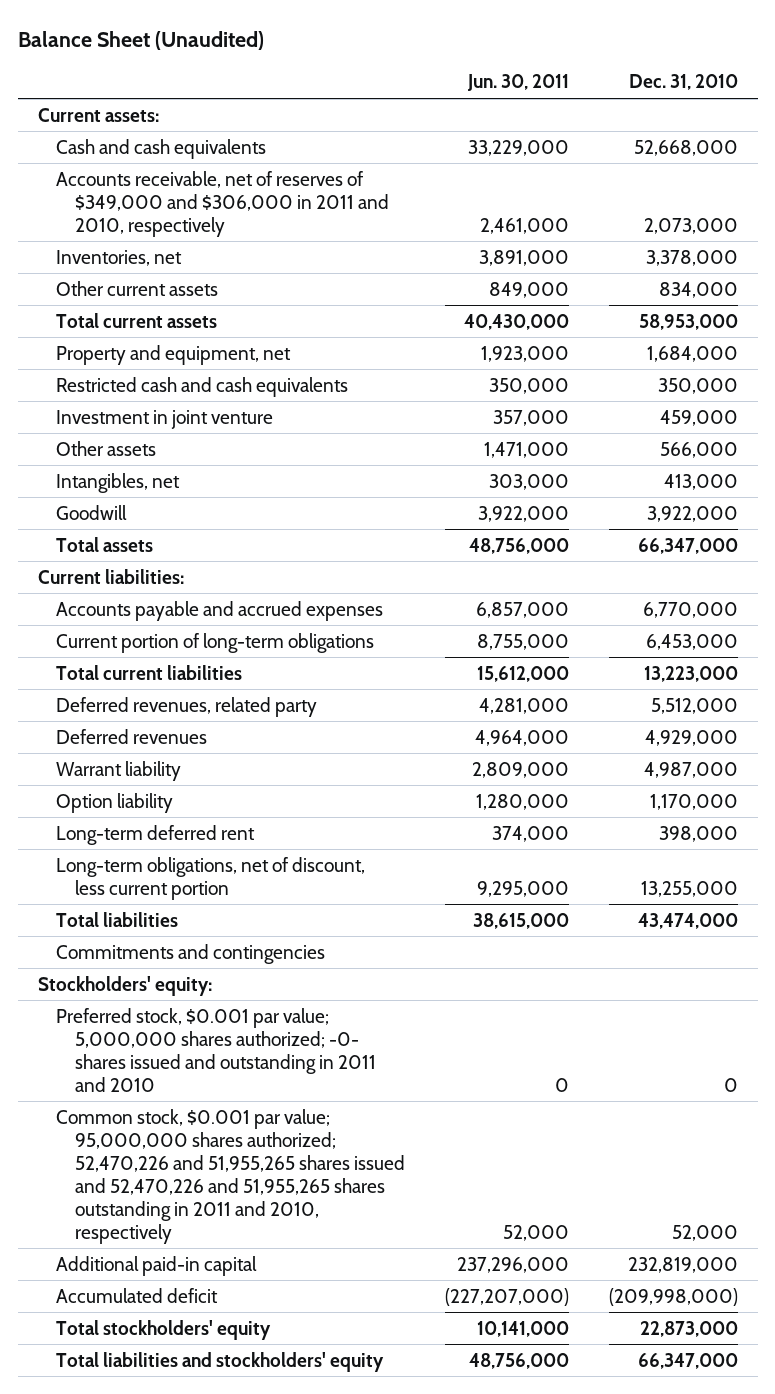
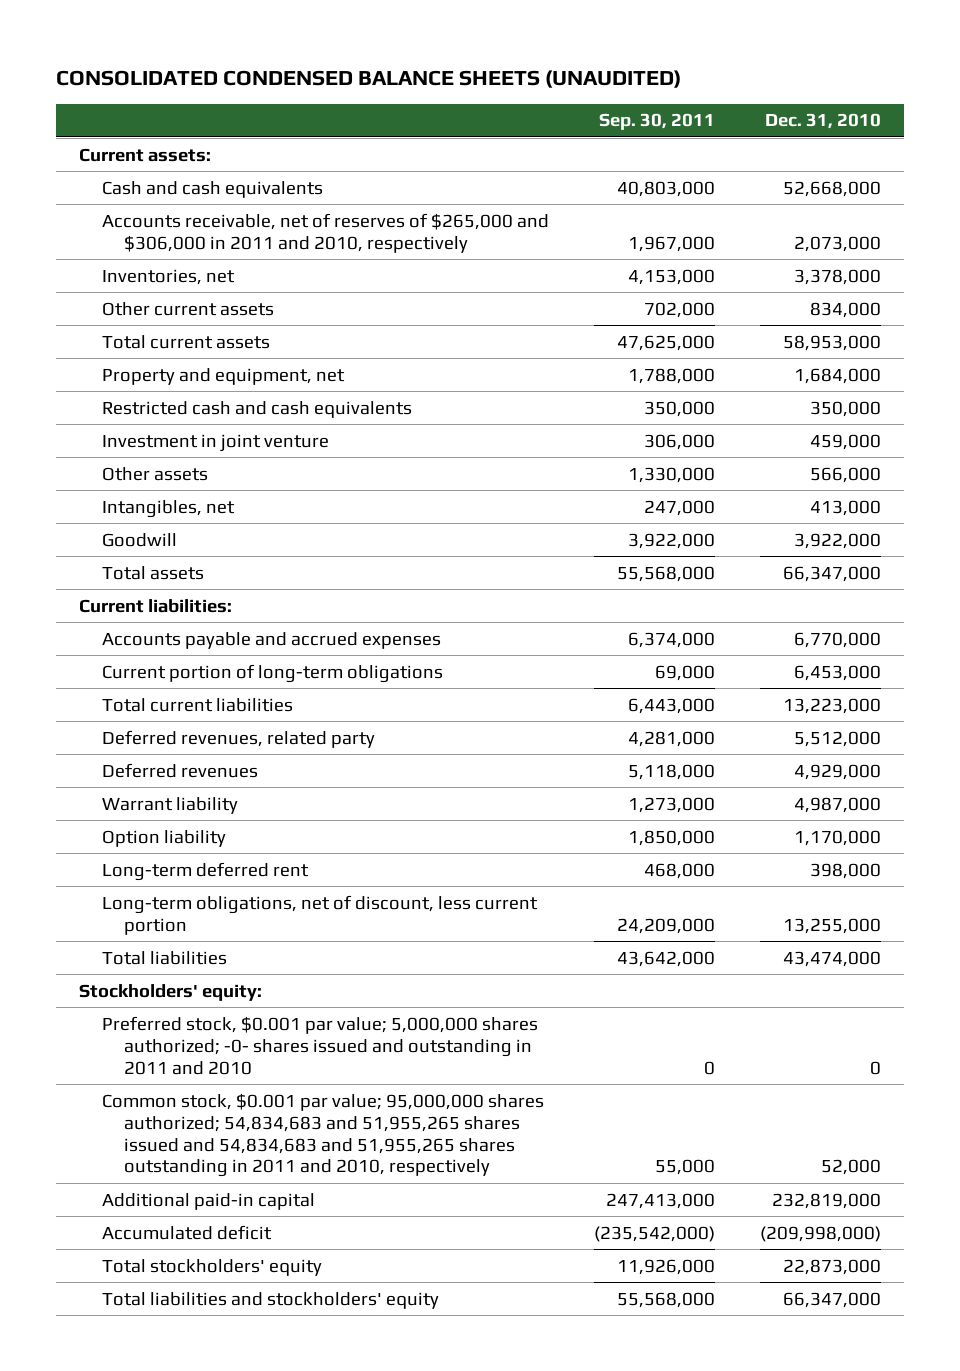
- Balance Sheet (Unaudited)
+ CONSOLIDATED CONDENSED BALANCE SHEETS (UNAUDITED)
- | Jun. 30, 2011 | Dec. 31, 2010
+ | Sep. 30, 2011 | Dec. 31, 2010
- Accounts receivable, net of reserves of $349,000 and $306,000 in 2011 and 2010, respectively | 2,461,000 | 2,073,000
+ Accounts receivable, net of reserves of $265,000 and $306,000 in 2011 and 2010, respectively | 1,967,000 | 2,073,000
- Commitments and contingencies
- Common stock, $0.001 par value; 95,000,000 shares authorized; 52,470,226 and 51,955,265 shares issued and 52,470,226 and 51,955,265 shares outstanding in 2011 and 2010, respectively | 52,000 | 52,000
+ Common stock, $0.001 par value; 95,000,000 shares authorized; 54,834,683 and 51,955,265 shares issued and 54,834,683 and 51,955,265 shares outstanding in 2011 and 2010, respectively | 55,000 | 52,000

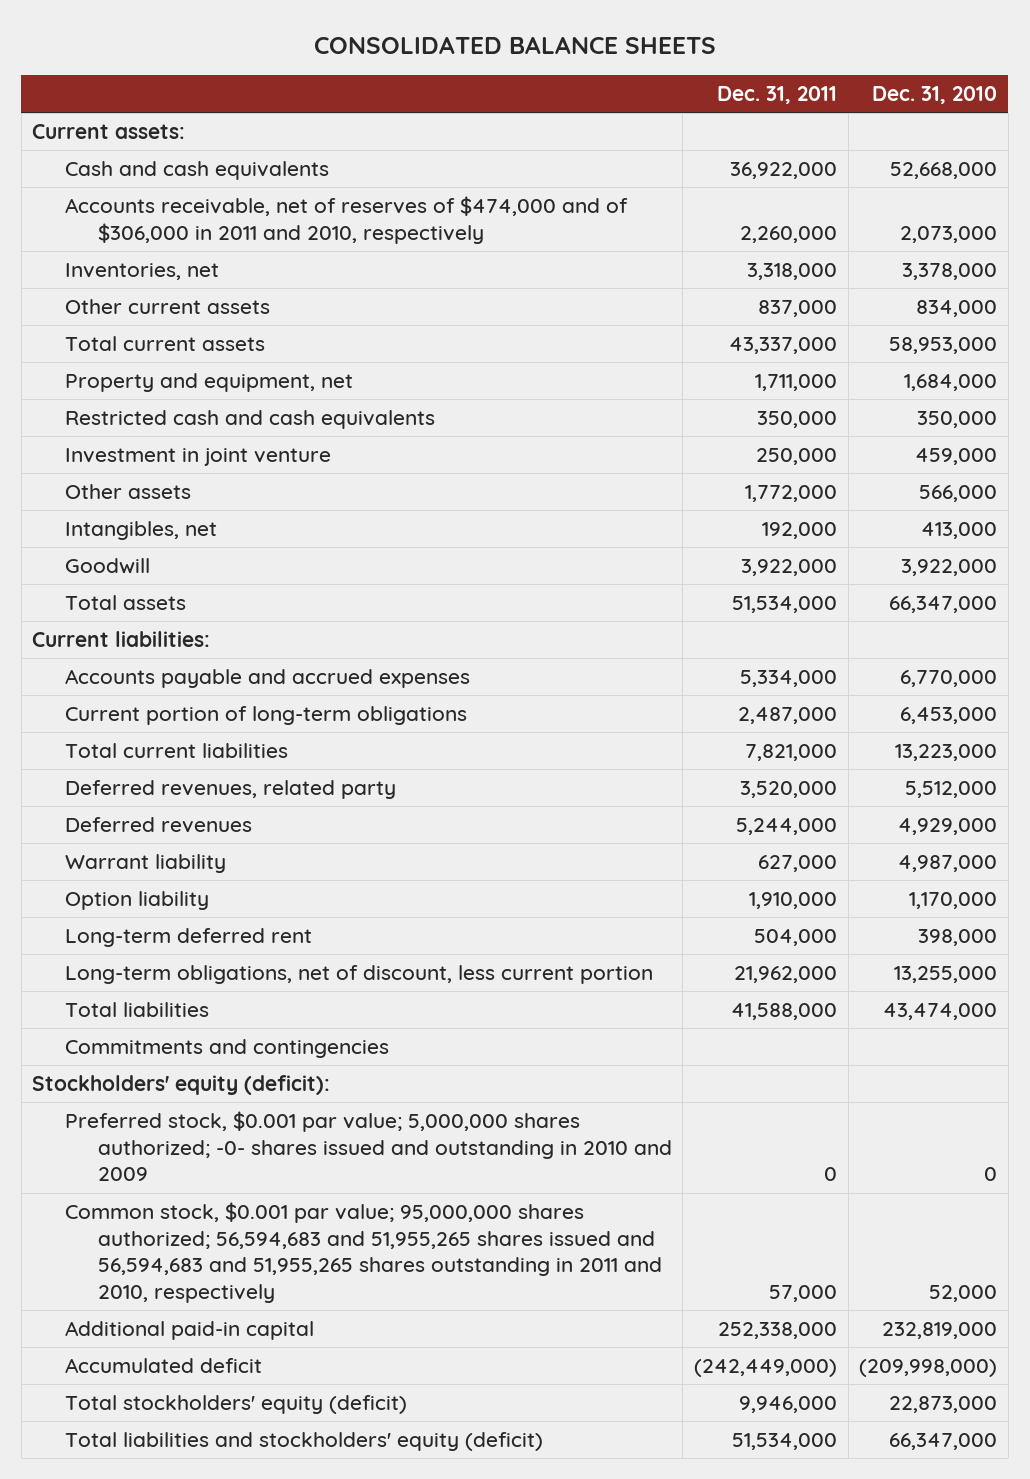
- CONSOLIDATED CONDENSED BALANCE SHEETS (UNAUDITED)
+ CONSOLIDATED BALANCE SHEETS
- | Sep. 30, 2011 | Dec. 31, 2010
+ | Dec. 31, 2011 | Dec. 31, 2010
- Accounts receivable, net of reserves of $265,000 and $306,000 in 2011 and 2010, respectively | 1,967,000 | 2,073,000
+ Accounts receivable, net of reserves of $474,000 and of $306,000 in 2011 and 2010, respectively | 2,260,000 | 2,073,000
- Stockholders' equity:
- Preferred stock, $0.001 par value; 5,000,000 shares authorized; -0- shares issued and outstanding in 2011 and 2010 | 0 | 0
- Common stock, $0.001 par value; 95,000,000 shares authorized; 54,834,683 and 51,955,265 shares issued and 54,834,683 and 51,955,265 shares outstanding in 2011 and 2010, respectively | 55,000 | 52,000
+ Commitments and contingencies
+ Stockholders' equity (deficit):
+ Preferred stock, $0.001 par value; 5,000,000 shares authorized; -0- shares issued and outstanding in 2010 and 2009 | 0 | 0
+ Common stock, $0.001 par value; 95,000,000 shares authorized; 56,594,683 and 51,955,265 shares issued and 56,594,683 and 51,955,265 shares outstanding in 2011 and 2010, respectively | 57,000 | 52,000
- Total stockholders' equity | 11,926,000 | 22,873,000
- Total liabilities and stockholders' equity | 55,568,000 | 66,347,000
+ Total stockholders' equity (deficit) | 9,946,000 | 22,873,000
+ Total liabilities and stockholders' equity (deficit) | 51,534,000 | 66,347,000

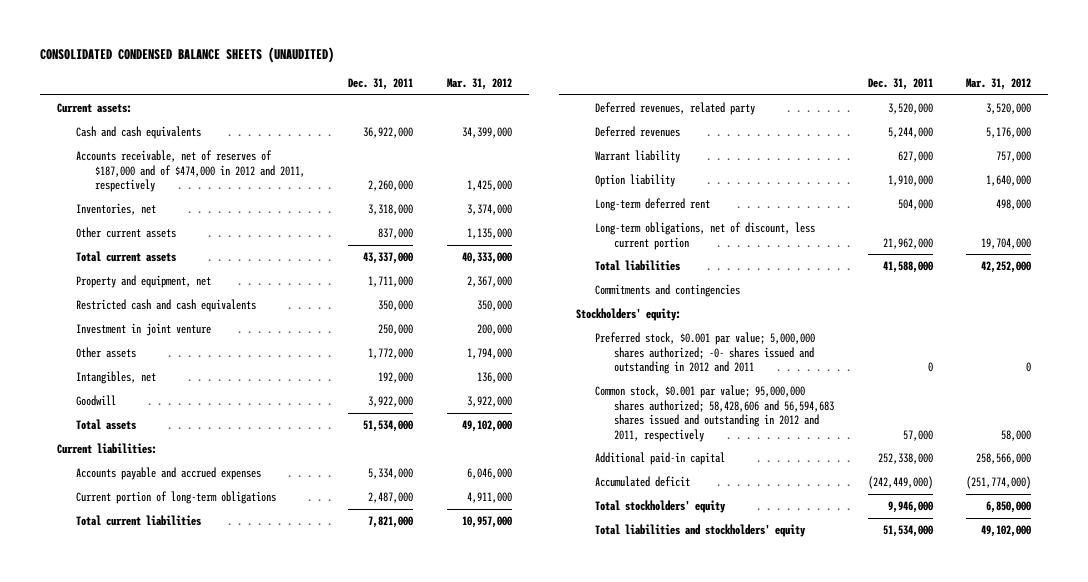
- CONSOLIDATED BALANCE SHEETS
+ CONSOLIDATED CONDENSED BALANCE SHEETS (UNAUDITED)
- | Dec. 31, 2011 | Dec. 31, 2010
+ | Dec. 31, 2011 | Mar. 31, 2012
- Accounts receivable, net of reserves of $474,000 and of $306,000 in 2011 and 2010, respectively | 2,260,000 | 2,073,000
+ Accounts receivable, net of reserves of $187,000 and of $474,000 in 2012 and 2011, respectively | 2,260,000 | 1,425,000
- Stockholders' equity (deficit):
- Preferred stock, $0.001 par value; 5,000,000 shares authorized; -0- shares issued and outstanding in 2010 and 2009 | 0 | 0
- Common stock, $0.001 par value; 95,000,000 shares authorized; 56,594,683 and 51,955,265 shares issued and 56,594,683 and 51,955,265 shares outstanding in 2011 and 2010, respectively | 57,000 | 52,000
+ Stockholders' equity:
+ Preferred stock, $0.001 par value; 5,000,000 shares authorized; -0- shares issued and outstanding in 2012 and 2011 | 0 | 0
+ Common stock, $0.001 par value; 95,000,000 shares authorized; 58,428,606 and 56,594,683 shares issued and outstanding in 2012 and 2011, respectively | 57,000 | 58,000
- Total stockholders' equity (deficit) | 9,946,000 | 22,873,000
- Total liabilities and stockholders' equity (deficit) | 51,534,000 | 66,347,000
+ Total stockholders' equity | 9,946,000 | 6,850,000
+ Total liabilities and stockholders' equity | 51,534,000 | 49,102,000

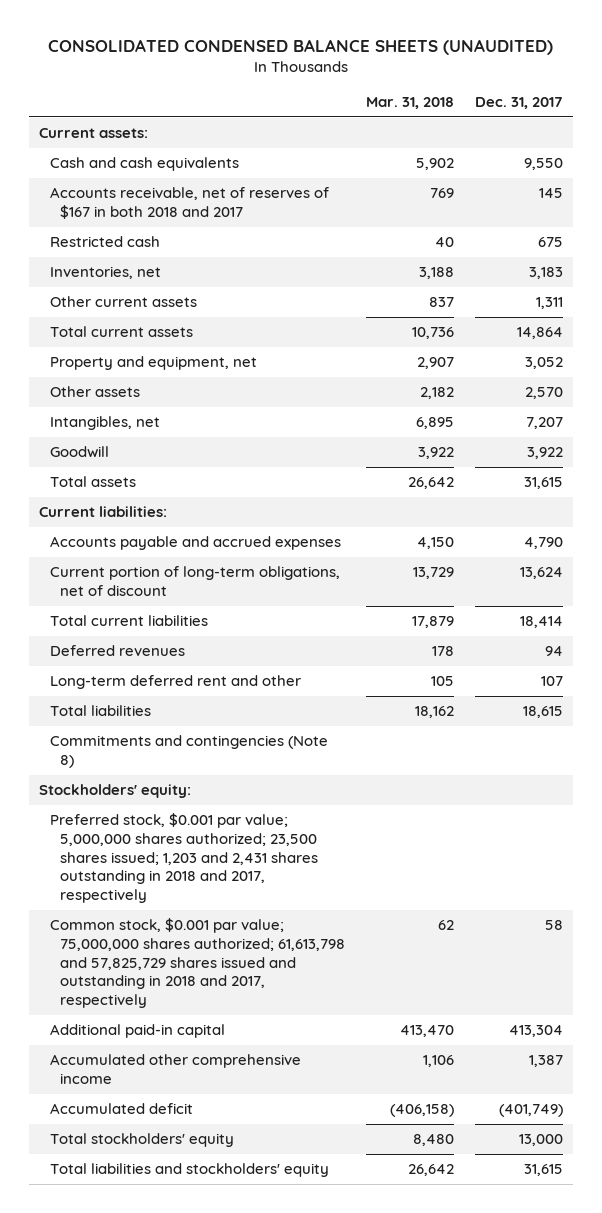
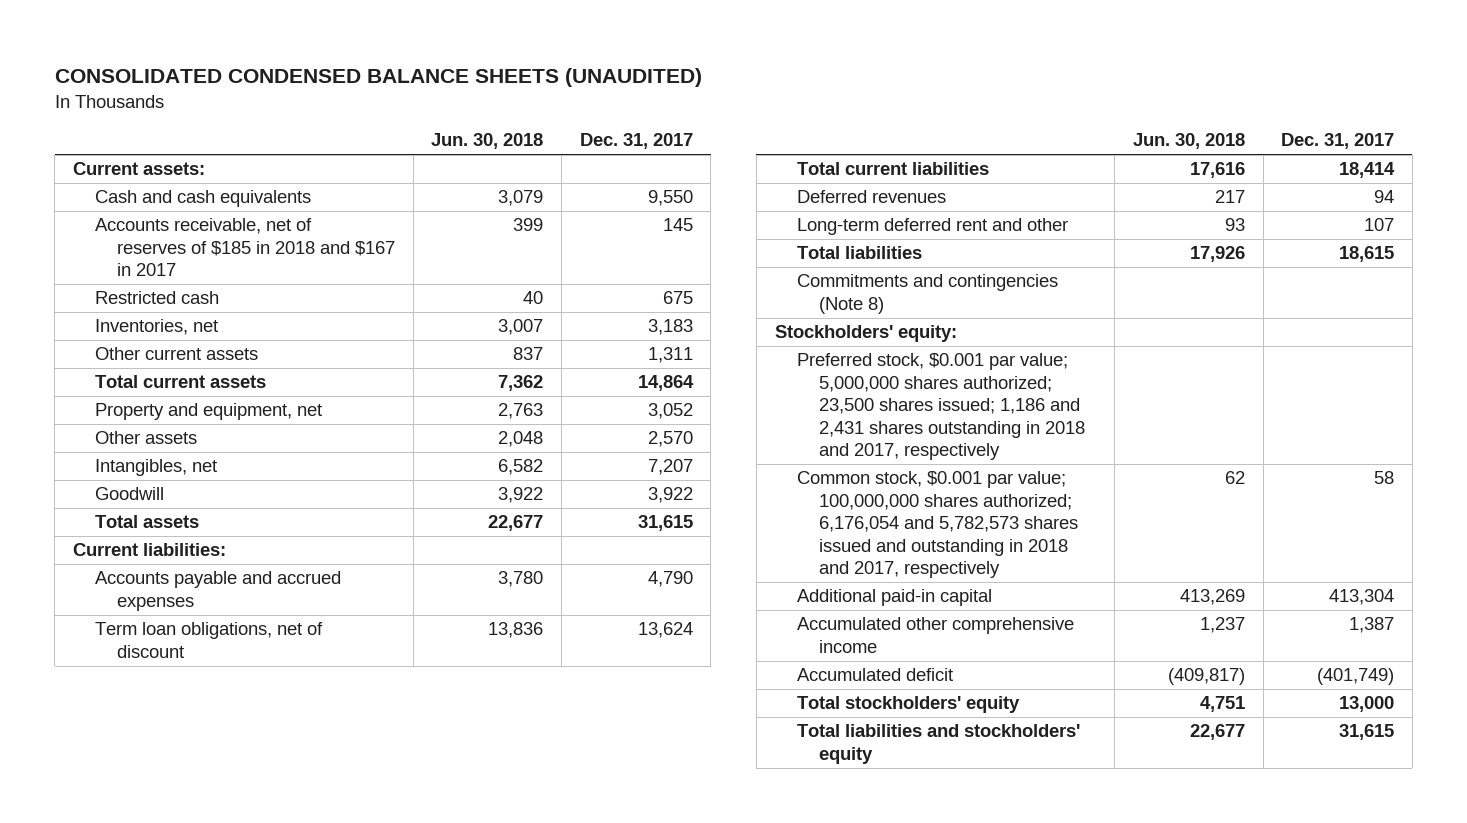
- | Mar. 31, 2018 | Dec. 31, 2017
+ | Jun. 30, 2018 | Dec. 31, 2017
- Accounts receivable, net of reserves of $167 in both 2018 and 2017 | 769 | 145
+ Accounts receivable, net of reserves of $185 in 2018 and $167 in 2017 | 399 | 145
- Current portion of long-term obligations, net of discount | 13,729 | 13,624
+ Term loan obligations, net of discount | 13,836 | 13,624
- Preferred stock, $0.001 par value; 5,000,000 shares authorized; 23,500 shares issued; 1,203 and 2,431 shares outstanding in 2018 and 2017, respectively
- Common stock, $0.001 par value; 75,000,000 shares authorized; 61,613,798 and 57,825,729 shares issued and outstanding in 2018 and 2017, respectively | 62 | 58
+ Preferred stock, $0.001 par value; 5,000,000 shares authorized; 23,500 shares issued; 1,186 and 2,431 shares outstanding in 2018 and 2017, respectively
+ Common stock, $0.001 par value; 100,000,000 shares authorized; 6,176,054 and 5,782,573 shares issued and outstanding in 2018 and 2017, respectively | 62 | 58

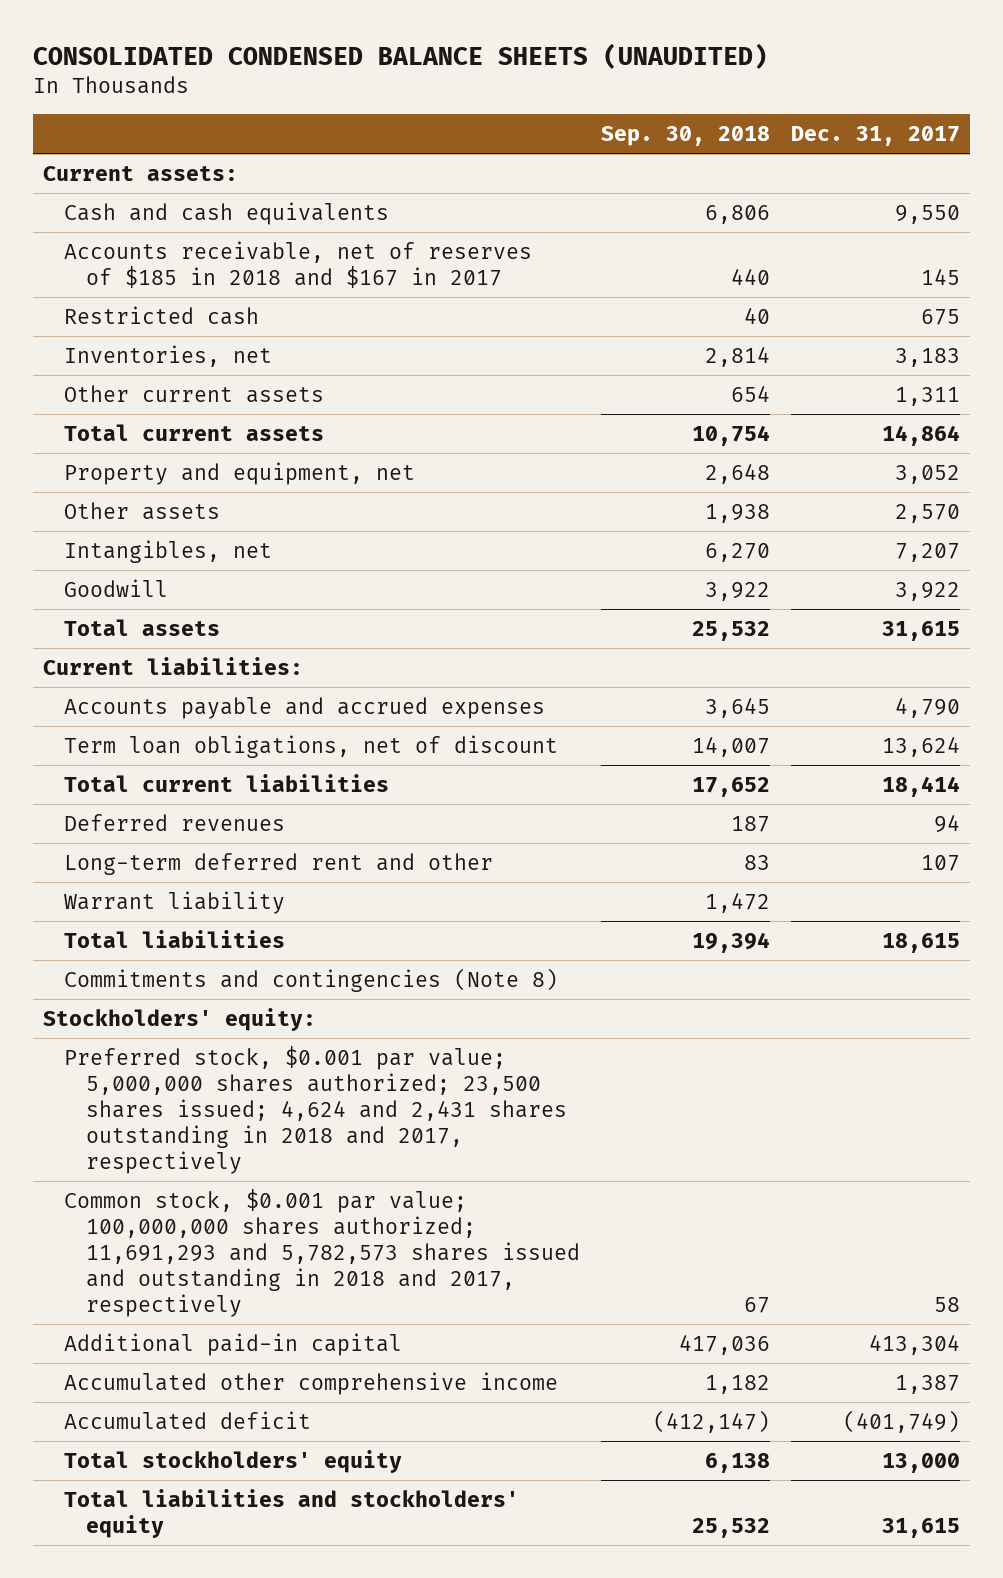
- | Jun. 30, 2018 | Dec. 31, 2017
+ | Sep. 30, 2018 | Dec. 31, 2017
+ Warrant liability | 1,472 |
- Preferred stock, $0.001 par value; 5,000,000 shares authorized; 23,500 shares issued; 1,186 and 2,431 shares outstanding in 2018 and 2017, respectively
- Common stock, $0.001 par value; 100,000,000 shares authorized; 6,176,054 and 5,782,573 shares issued and outstanding in 2018 and 2017, respectively | 62 | 58
+ Preferred stock, $0.001 par value; 5,000,000 shares authorized; 23,500 shares issued; 4,624 and 2,431 shares outstanding in 2018 and 2017, respectively
+ Common stock, $0.001 par value; 100,000,000 shares authorized; 11,691,293 and 5,782,573 shares issued and outstanding in 2018 and 2017, respectively | 67 | 58

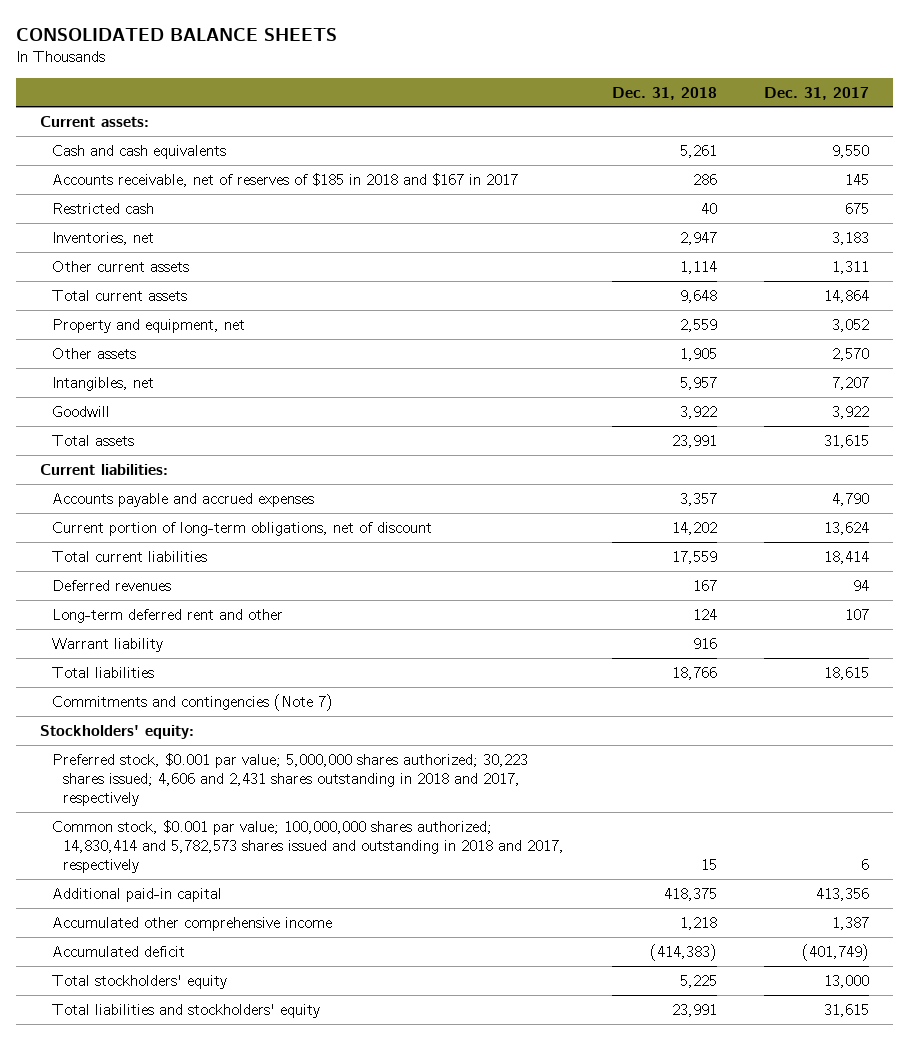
- CONSOLIDATED CONDENSED BALANCE SHEETS (UNAUDITED)
+ CONSOLIDATED BALANCE SHEETS
- | Sep. 30, 2018 | Dec. 31, 2017
+ | Dec. 31, 2018 | Dec. 31, 2017
- Term loan obligations, net of discount | 14,007 | 13,624
+ Current portion of long-term obligations, net of discount | 14,202 | 13,624
- Commitments and contingencies (Note 8)
+ Commitments and contingencies (Note 7)
- Preferred stock, $0.001 par value; 5,000,000 shares authorized; 23,500 shares issued; 4,624 and 2,431 shares outstanding in 2018 and 2017, respectively
- Common stock, $0.001 par value; 100,000,000 shares authorized; 11,691,293 and 5,782,573 shares issued and outstanding in 2018 and 2017, respectively | 67 | 58
- Additional paid-in capital | 417,036 | 413,304
+ Preferred stock, $0.001 par value; 5,000,000 shares authorized; 30,223 shares issued; 4,606 and 2,431 shares outstanding in 2018 and 2017, respectively
+ Common stock, $0.001 par value; 100,000,000 shares authorized; 14,830,414 and 5,782,573 shares issued and outstanding in 2018 and 2017, respectively | 15 | 6
+ Additional paid-in capital | 418,375 | 413,356

